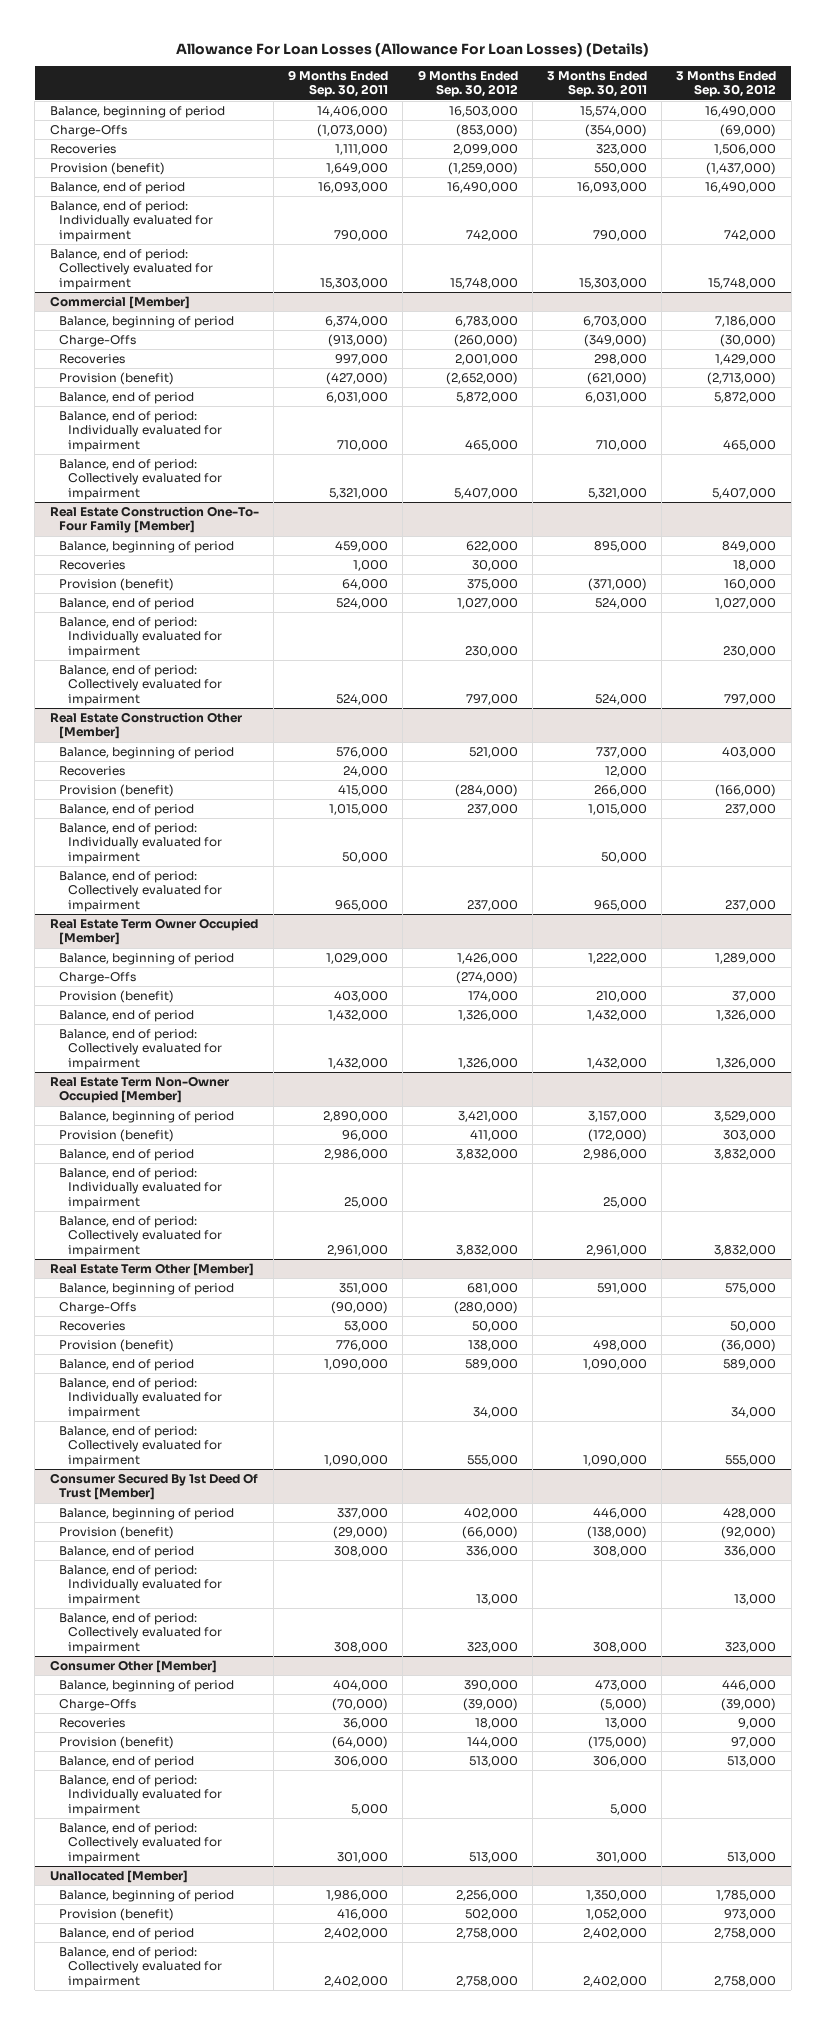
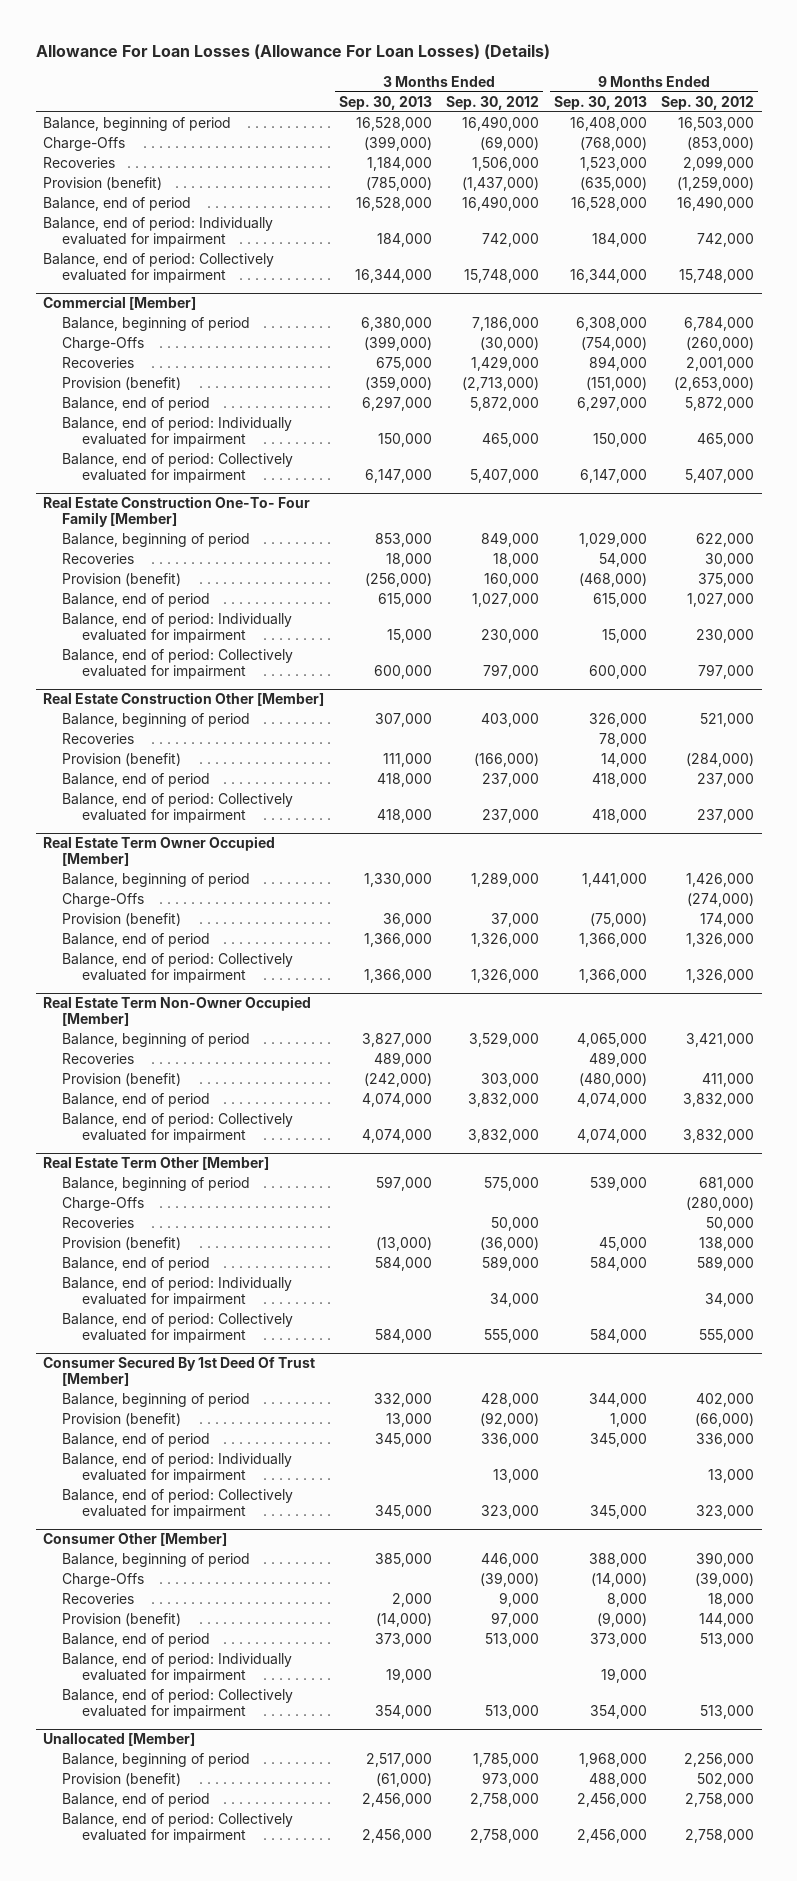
- | 9 Months Ended Sep. 30, 2011 | 9 Months Ended Sep. 30, 2012 | 3 Months Ended Sep. 30, 2011 | 3 Months Ended Sep. 30, 2012
+ | 3 Months Ended Sep. 30, 2013 | 3 Months Ended Sep. 30, 2012 | 9 Months Ended Sep. 30, 2013 | 9 Months Ended Sep. 30, 2012
@ Commercial [Member]
- Balance, beginning of period | 6,374,000 | 6,783,000 | 6,703,000 | 7,186,000
+ Balance, beginning of period | 6,380,000 | 7,186,000 | 6,308,000 | 6,784,000
- Provision (benefit) | (427,000) | (2,652,000) | (621,000) | (2,713,000)
+ Provision (benefit) | (359,000) | (2,713,000) | (151,000) | (2,653,000)
@ Real Estate Construction Other [Member]
- Balance, end of period: Individually evaluated for impairment | 50,000 | | 50,000 |
@ Real Estate Term Non-Owner Occupied [Member]
+ Recoveries | 489,000 | | 489,000 |
- Balance, end of period: Individually evaluated for impairment | 25,000 | | 25,000 |

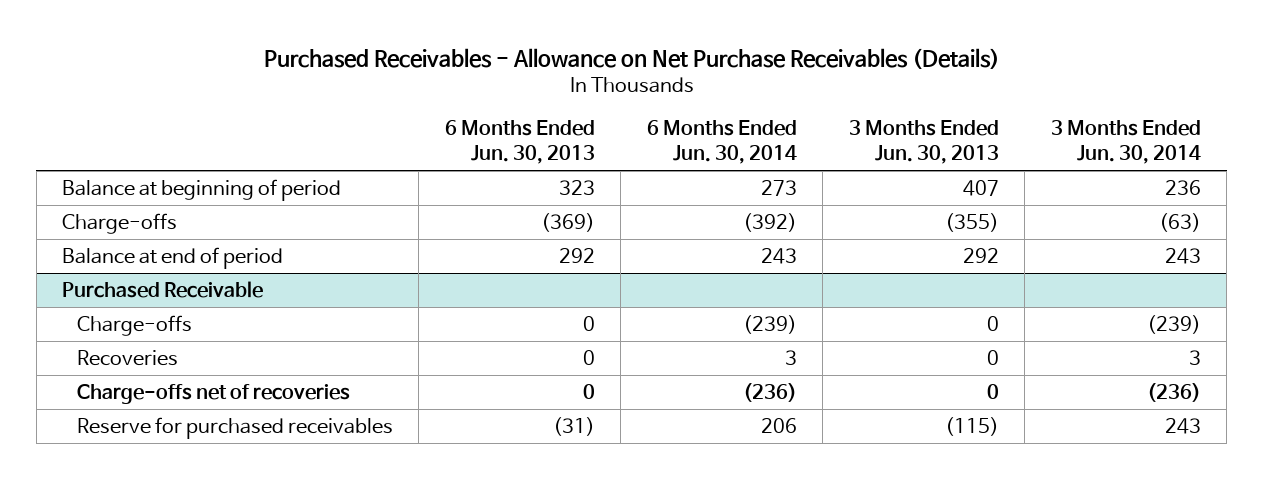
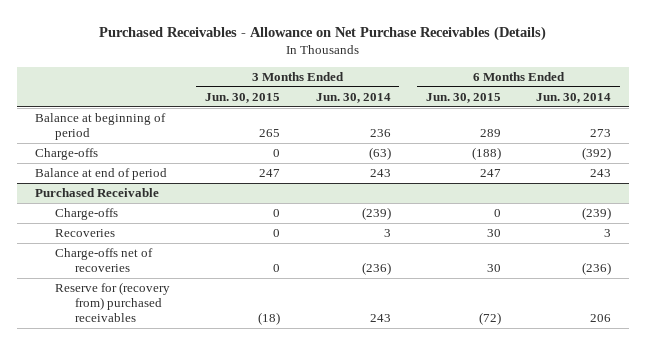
- | 6 Months Ended Jun. 30, 2013 | 6 Months Ended Jun. 30, 2014 | 3 Months Ended Jun. 30, 2013 | 3 Months Ended Jun. 30, 2014
+ | 3 Months Ended Jun. 30, 2015 | 3 Months Ended Jun. 30, 2014 | 6 Months Ended Jun. 30, 2015 | 6 Months Ended Jun. 30, 2014
@ Purchased Receivable
- Reserve for purchased receivables | (31) | 206 | (115) | 243
+ Reserve for (recovery from) purchased receivables | (18) | 243 | (72) | 206

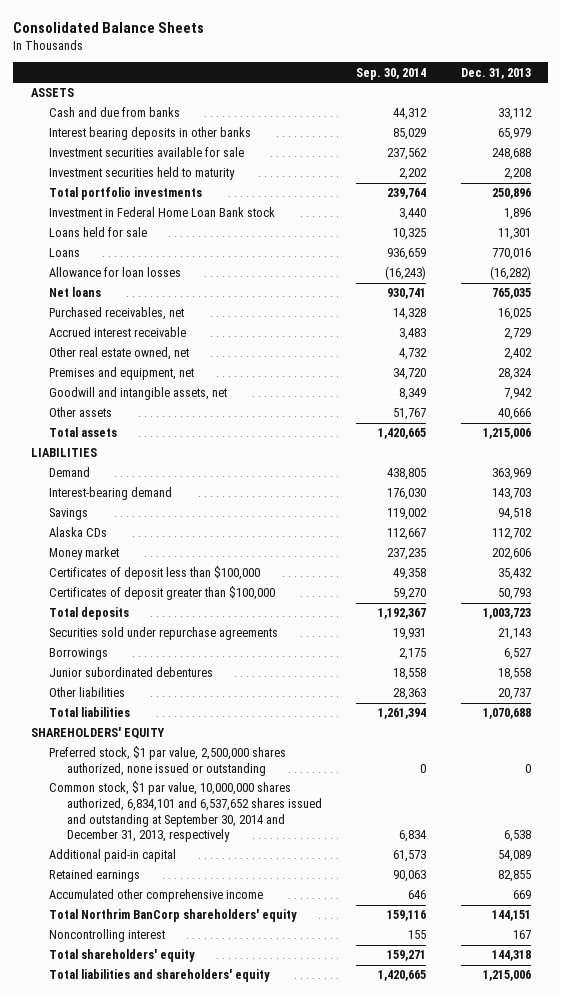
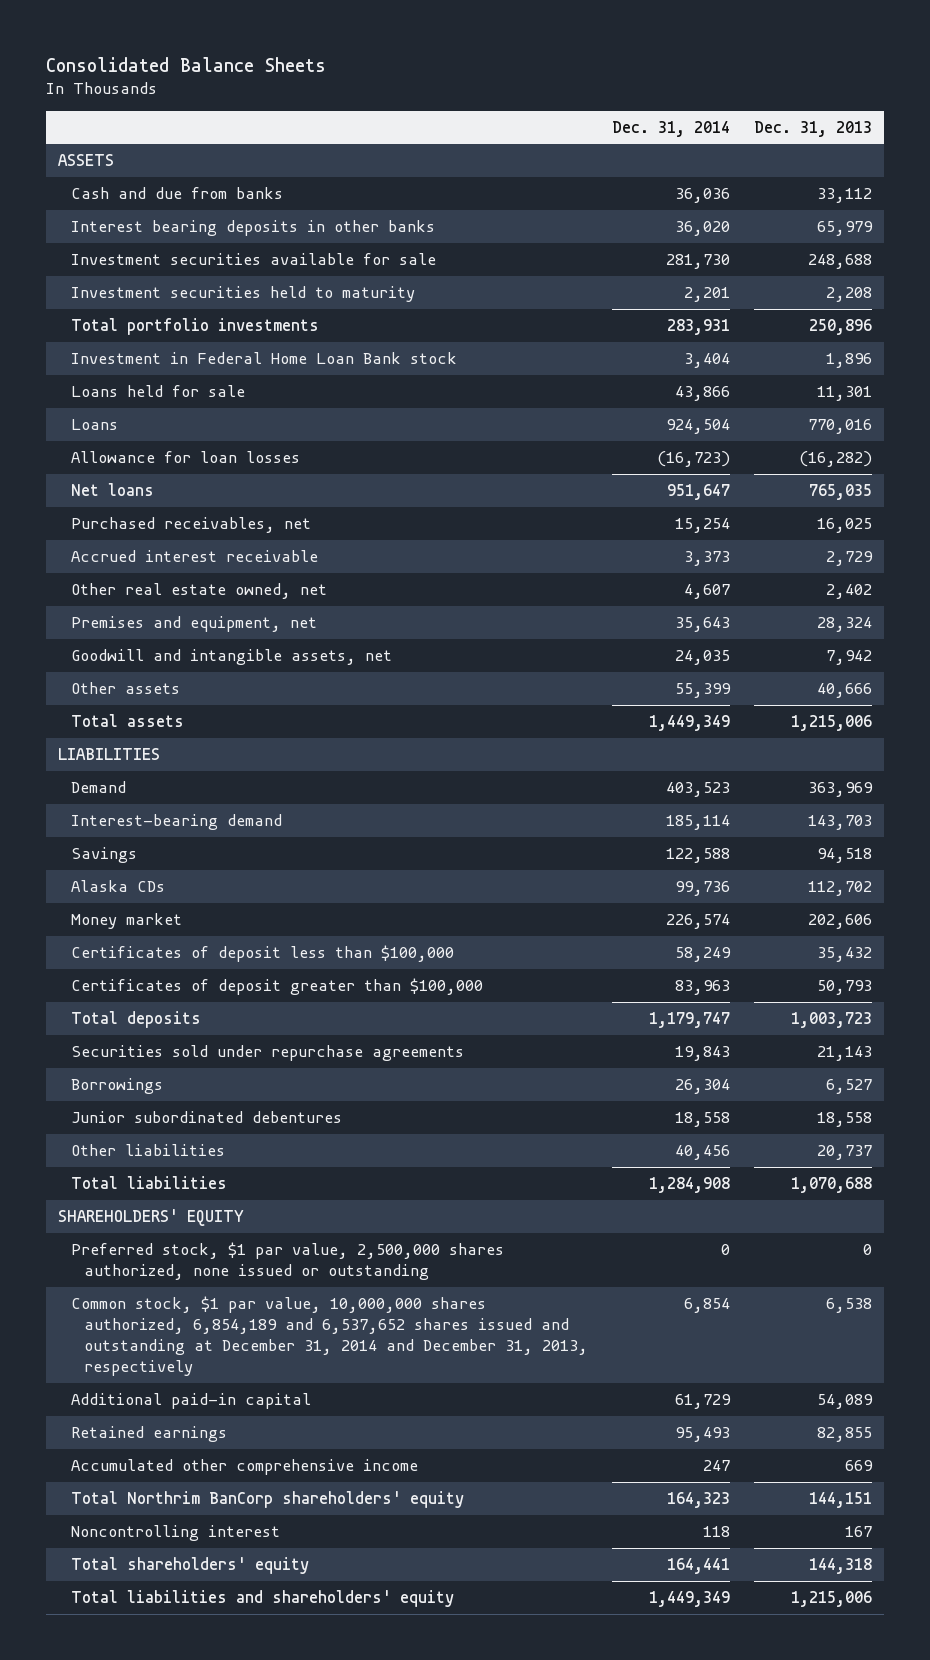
- | Sep. 30, 2014 | Dec. 31, 2013
+ | Dec. 31, 2014 | Dec. 31, 2013
- Common stock, $1 par value, 10,000,000 shares authorized, 6,834,101 and 6,537,652 shares issued and outstanding at September 30, 2014 and December 31, 2013, respectively | 6,834 | 6,538
+ Common stock, $1 par value, 10,000,000 shares authorized, 6,854,189 and 6,537,652 shares issued and outstanding at December 31, 2014 and December 31, 2013, respectively | 6,854 | 6,538

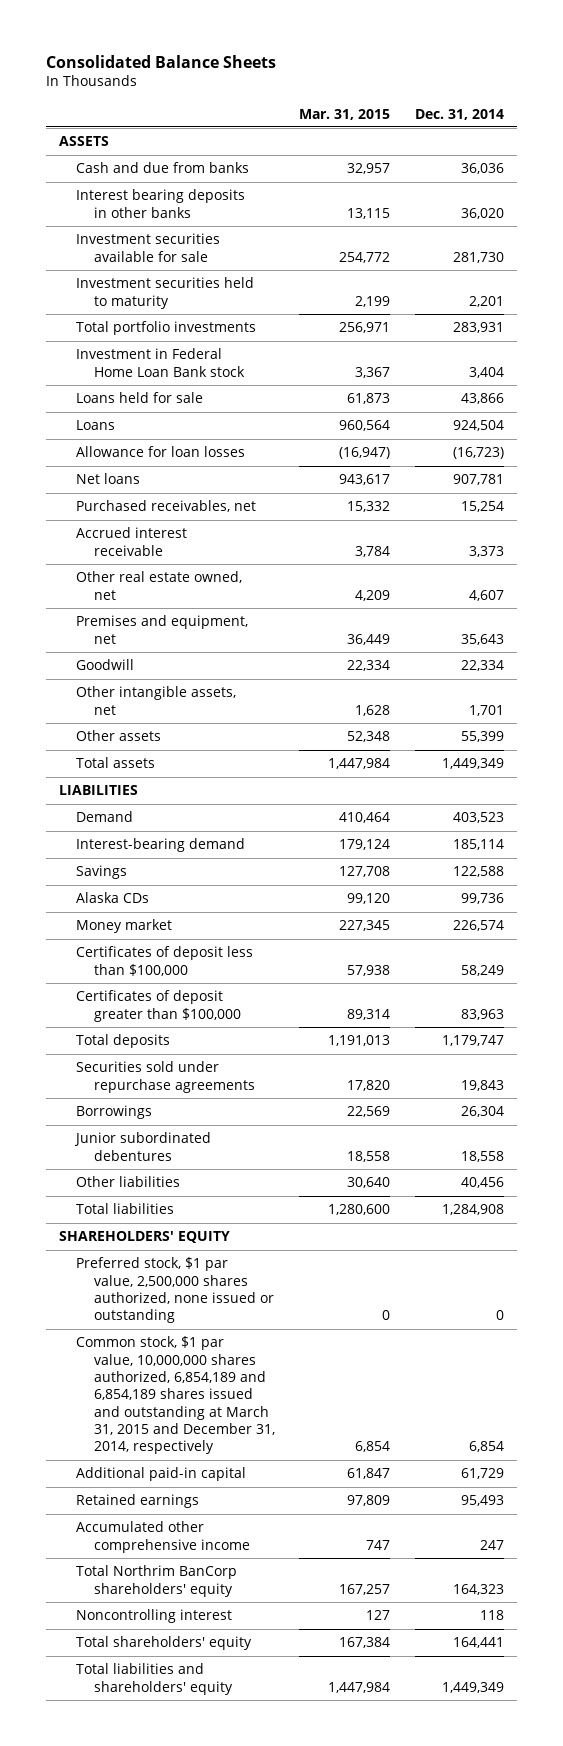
- | Dec. 31, 2014 | Dec. 31, 2013
+ | Mar. 31, 2015 | Dec. 31, 2014
- Net loans | 951,647 | 765,035
+ Net loans | 943,617 | 907,781
- Goodwill and intangible assets, net | 24,035 | 7,942
+ Goodwill | 22,334 | 22,334
+ Other intangible assets, net | 1,628 | 1,701
- Common stock, $1 par value, 10,000,000 shares authorized, 6,854,189 and 6,537,652 shares issued and outstanding at December 31, 2014 and December 31, 2013, respectively | 6,854 | 6,538
+ Common stock, $1 par value, 10,000,000 shares authorized, 6,854,189 and 6,854,189 shares issued and outstanding at March 31, 2015 and December 31, 2014, respectively | 6,854 | 6,854

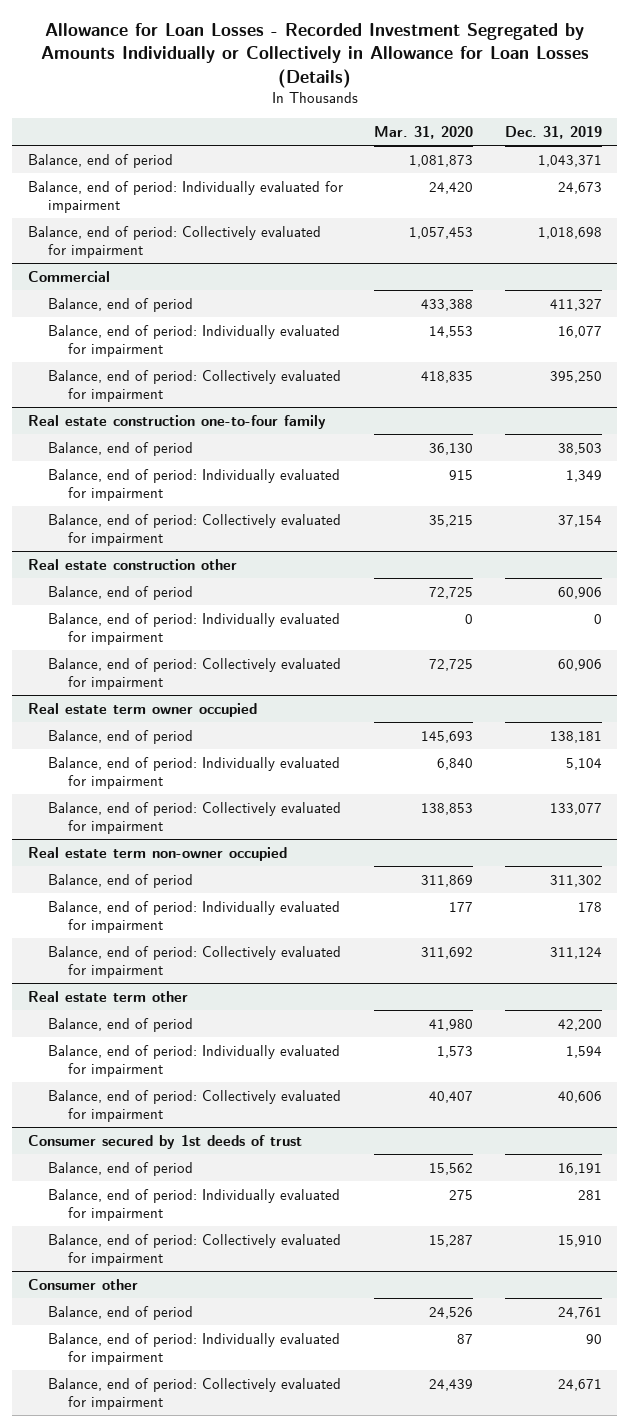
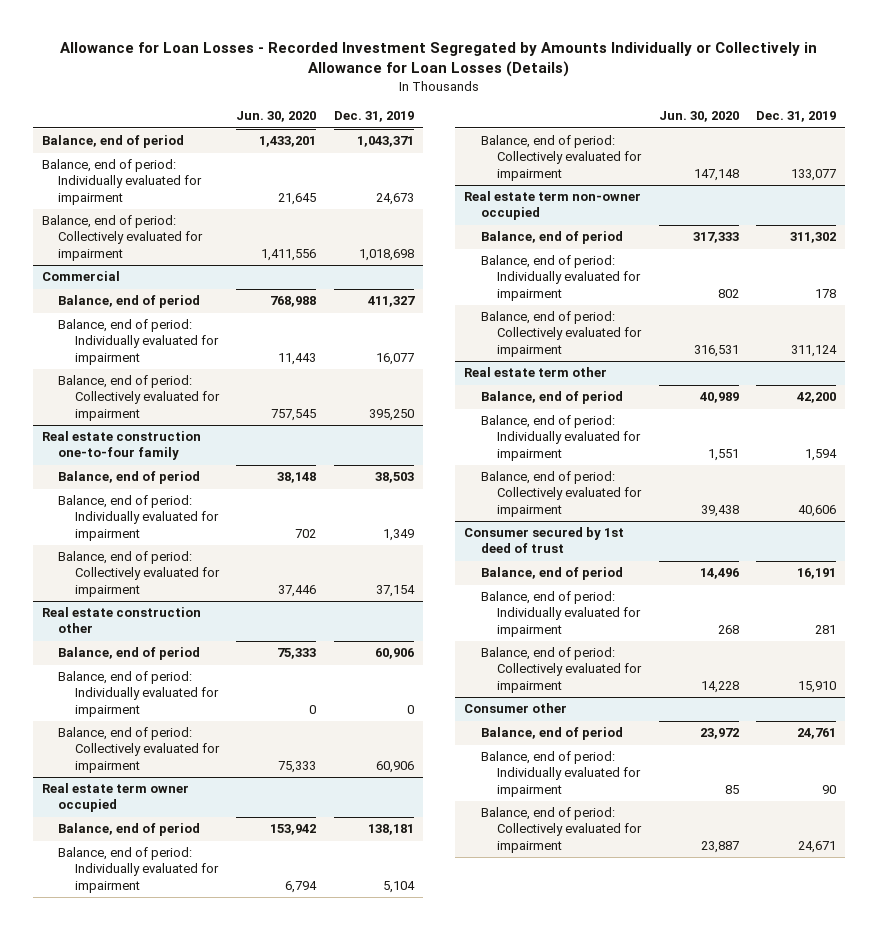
- | Mar. 31, 2020 | Dec. 31, 2019
+ | Jun. 30, 2020 | Dec. 31, 2019
- Consumer secured by 1st deeds of trust
+ Consumer secured by 1st deed of trust

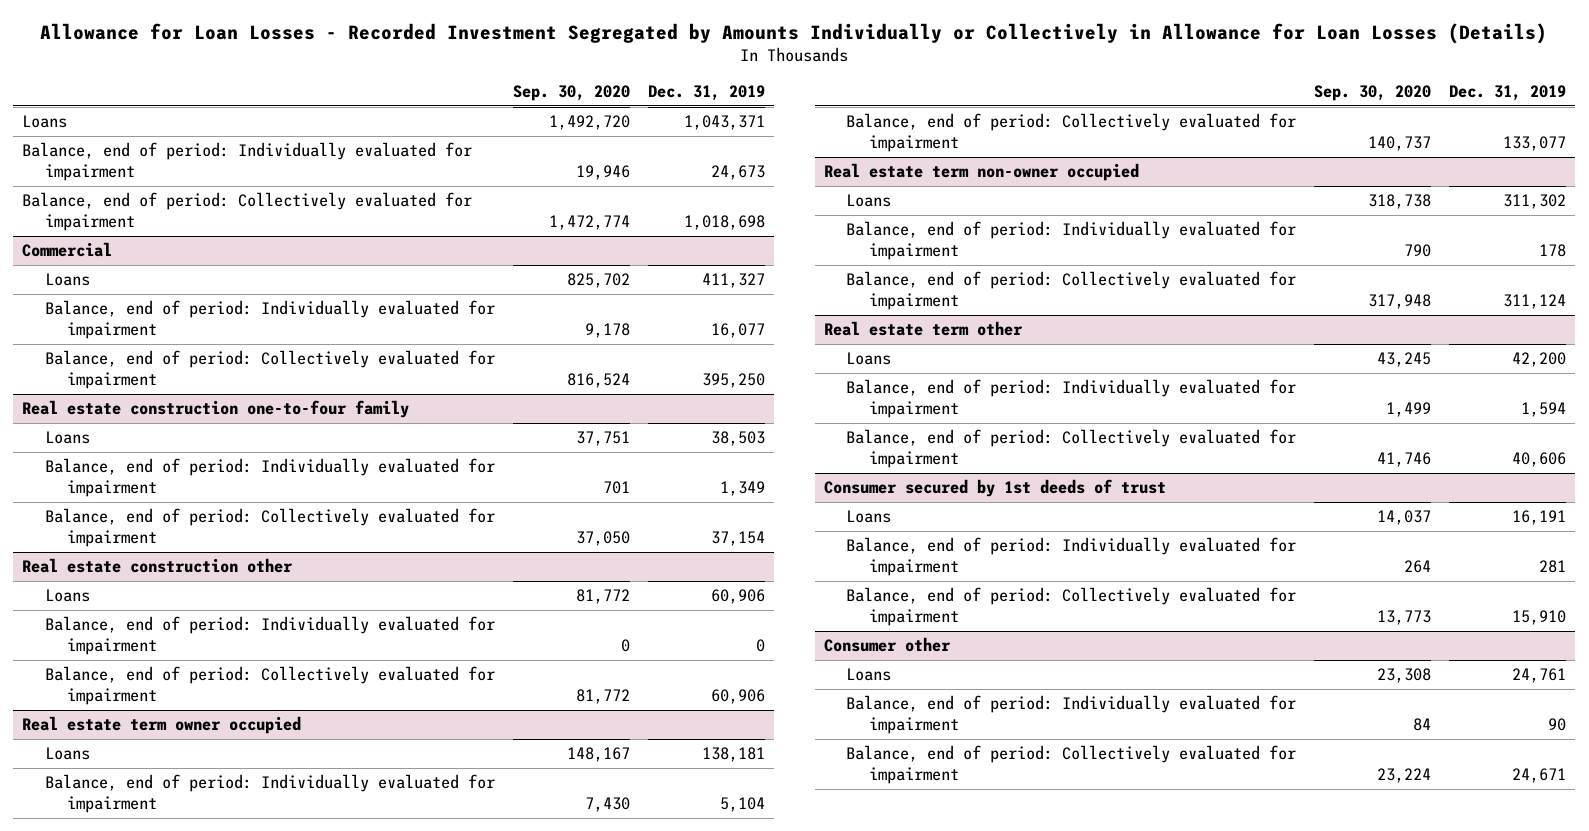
- | Jun. 30, 2020 | Dec. 31, 2019
+ | Sep. 30, 2020 | Dec. 31, 2019
- Balance, end of period | 1,433,201 | 1,043,371
+ Loans | 1,492,720 | 1,043,371
@ Commercial
- Balance, end of period | 768,988 | 411,327
+ Loans | 825,702 | 411,327
@ Real estate construction one-to-four family
- Balance, end of period | 38,148 | 38,503
+ Loans | 37,751 | 38,503
@ Real estate construction other
- Balance, end of period | 75,333 | 60,906
+ Loans | 81,772 | 60,906
@ Real estate term owner occupied
- Balance, end of period | 153,942 | 138,181
+ Loans | 148,167 | 138,181
@ Real estate term non-owner occupied
- Balance, end of period | 317,333 | 311,302
+ Loans | 318,738 | 311,302
@ Real estate term other
- Balance, end of period | 40,989 | 42,200
+ Loans | 43,245 | 42,200
- Consumer secured by 1st deed of trust
- Balance, end of period | 14,496 | 16,191
+ Consumer secured by 1st deeds of trust
+ Loans | 14,037 | 16,191
@ Consumer other
- Balance, end of period | 23,972 | 24,761
+ Loans | 23,308 | 24,761

